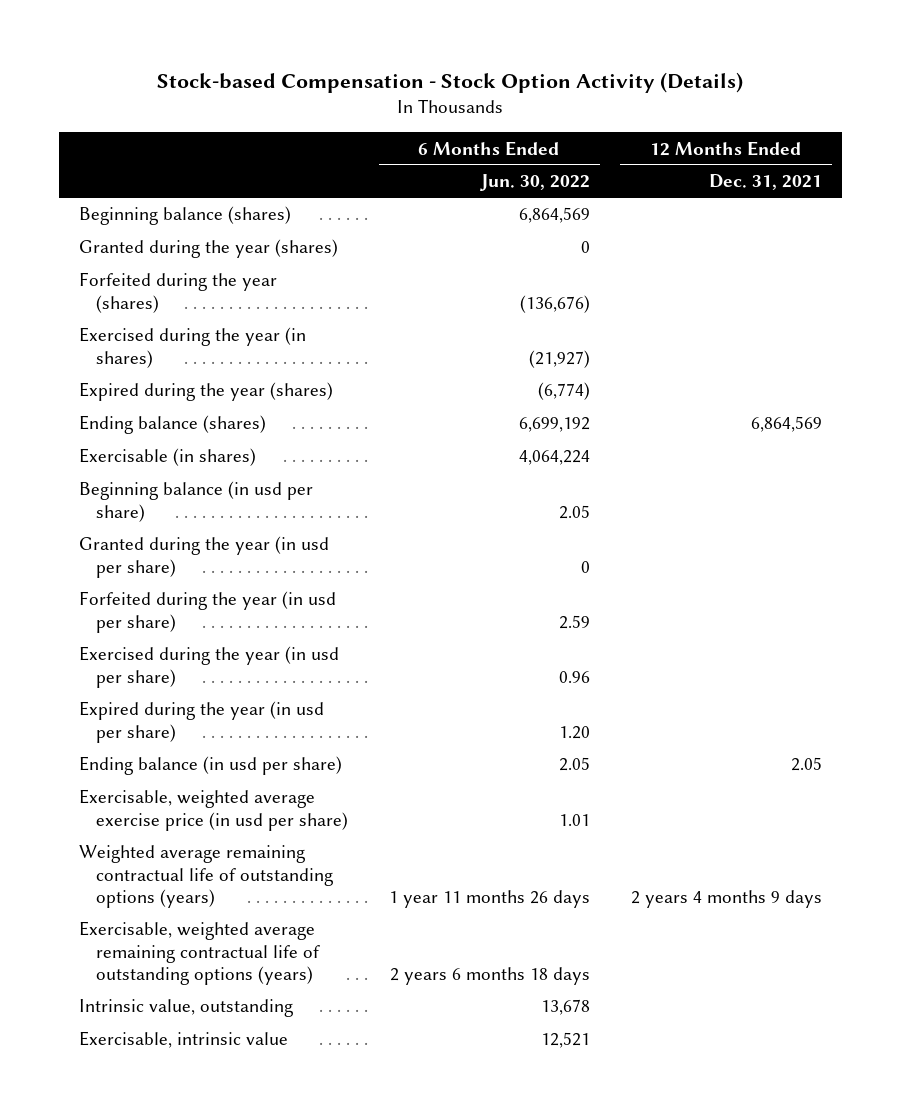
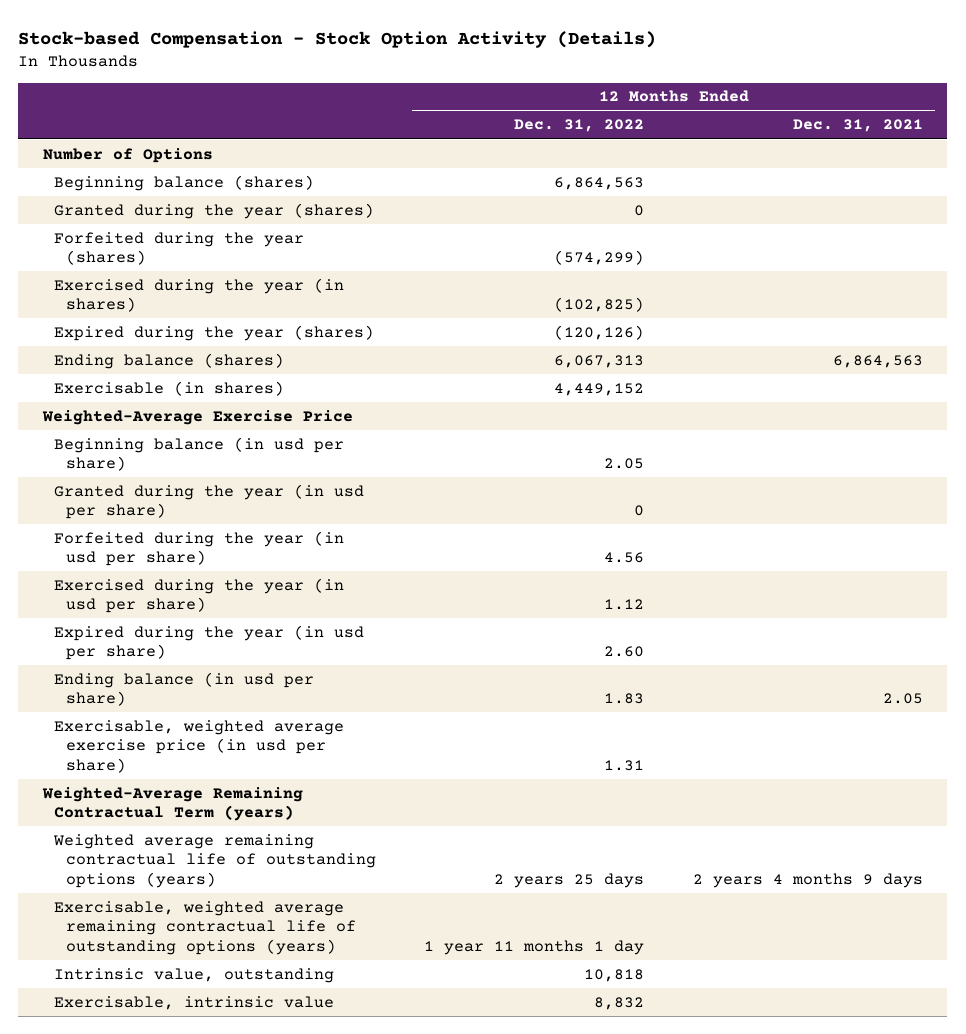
- | 6 Months Ended Jun. 30, 2022 | 12 Months Ended Dec. 31, 2021
+ | 12 Months Ended Dec. 31, 2022 | 12 Months Ended Dec. 31, 2021
+ Number of Options
- Ending balance (shares) | 6,699,192 | 6,864,569
+ Ending balance (shares) | 6,067,313 | 6,864,563
+ Weighted-Average Exercise Price
+ Weighted-Average Remaining Contractual Term (years)

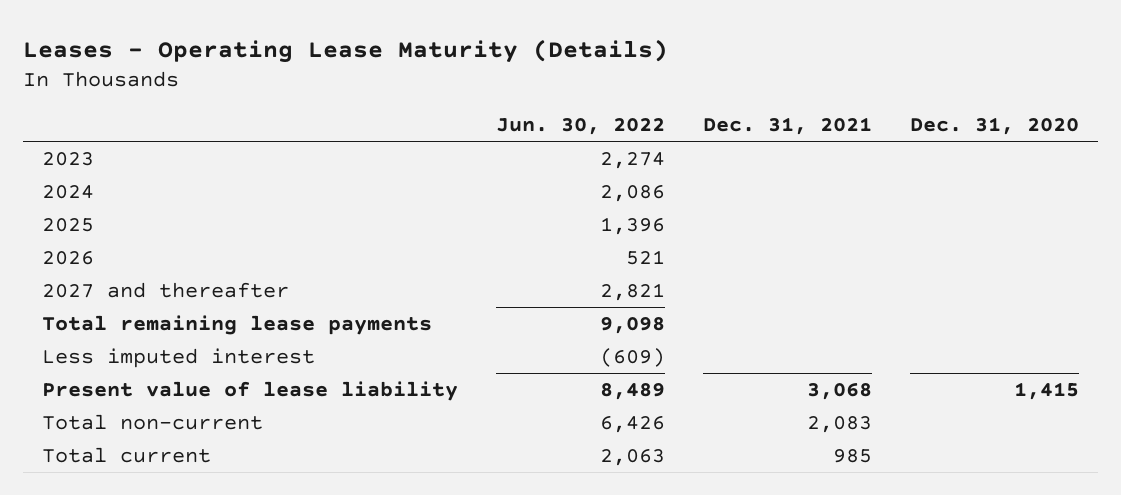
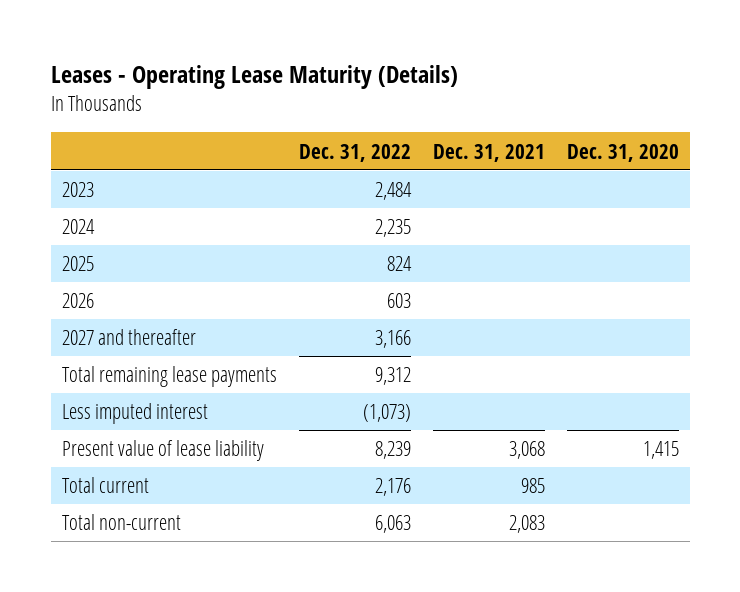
- | Jun. 30, 2022 | Dec. 31, 2021 | Dec. 31, 2020
+ | Dec. 31, 2022 | Dec. 31, 2021 | Dec. 31, 2020
moved down: Total non-current | 6,063 | 2,083 |

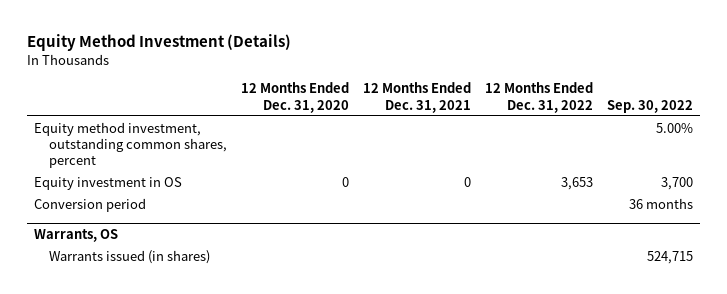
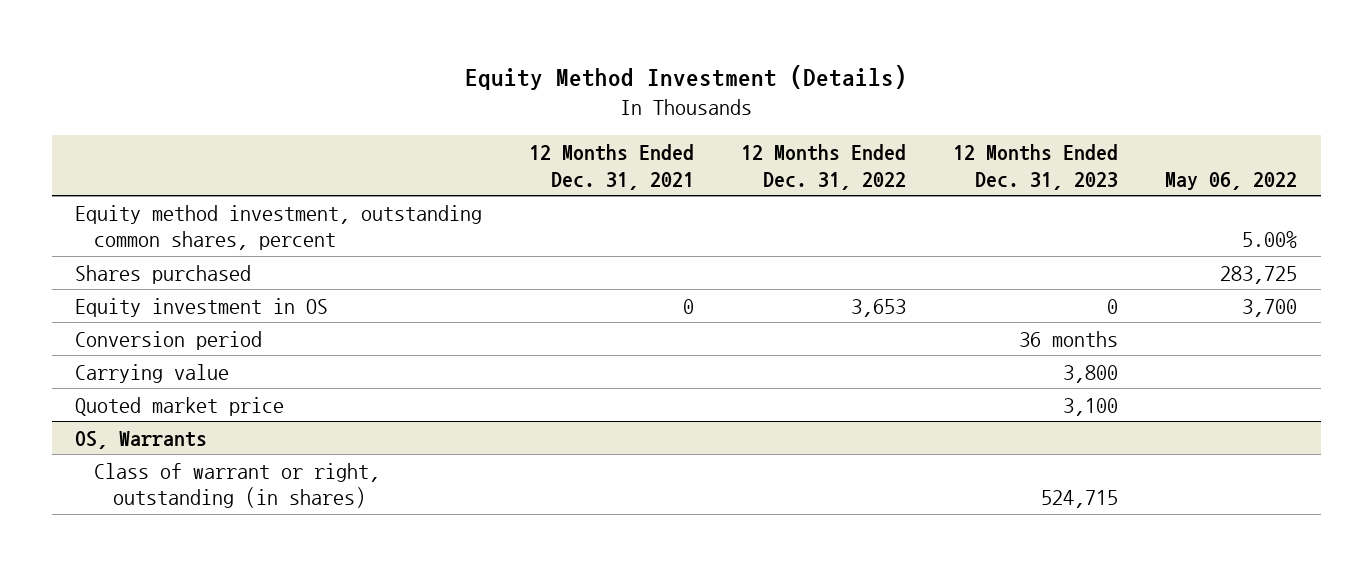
- | 12 Months Ended Dec. 31, 2020 | 12 Months Ended Dec. 31, 2021 | 12 Months Ended Dec. 31, 2022 | Sep. 30, 2022
+ | 12 Months Ended Dec. 31, 2021 | 12 Months Ended Dec. 31, 2022 | 12 Months Ended Dec. 31, 2023 | May 06, 2022
+ Shares purchased | | | | 283,725
- Warrants, OS
- Warrants issued (in shares) | | | | 524,715
+ Carrying value | | | 3,800 |
+ Quoted market price | | | 3,100 |
+ OS, Warrants
+ Class of warrant or right, outstanding (in shares) | | | 524,715 |

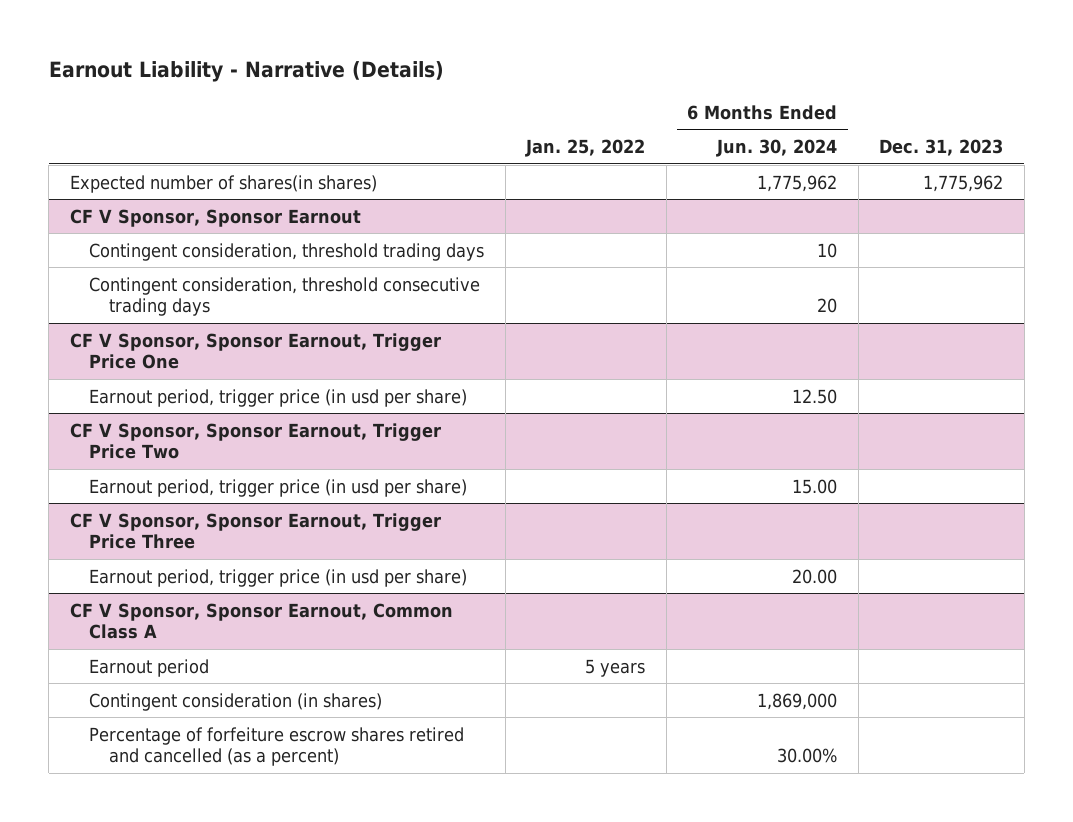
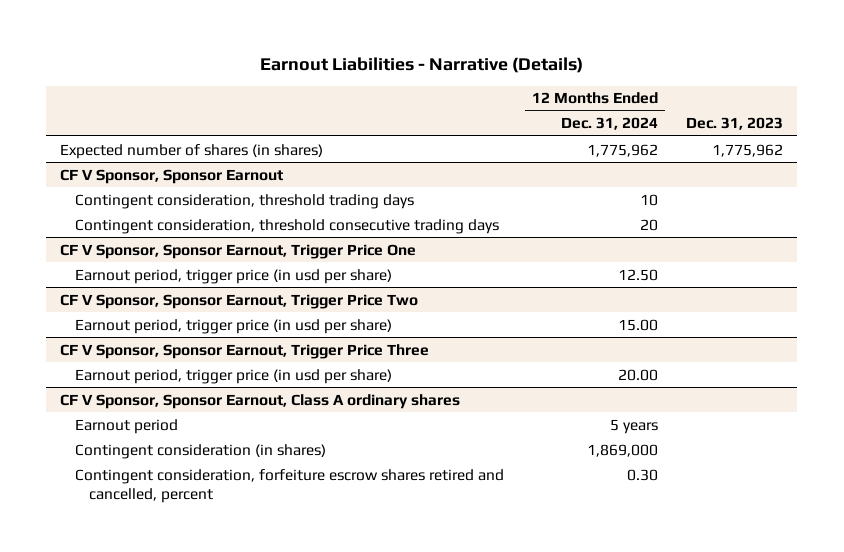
- Earnout Liability - Narrative (Details)
+ Earnout Liabilities - Narrative (Details)
- | Jan. 25, 2022 | 6 Months Ended Jun. 30, 2024 | Dec. 31, 2023
+ | 12 Months Ended Dec. 31, 2024 | Dec. 31, 2023
- Expected number of shares(in shares) | | 1,775,962 | 1,775,962
+ Expected number of shares (in shares) | 1,775,962 | 1,775,962
- CF V Sponsor, Sponsor Earnout, Common Class A
+ CF V Sponsor, Sponsor Earnout, Class A ordinary shares
- Percentage of forfeiture escrow shares retired and cancelled (as a percent) | | 30.00% |
+ Contingent consideration, forfeiture escrow shares retired and cancelled, percent | 0.30 |

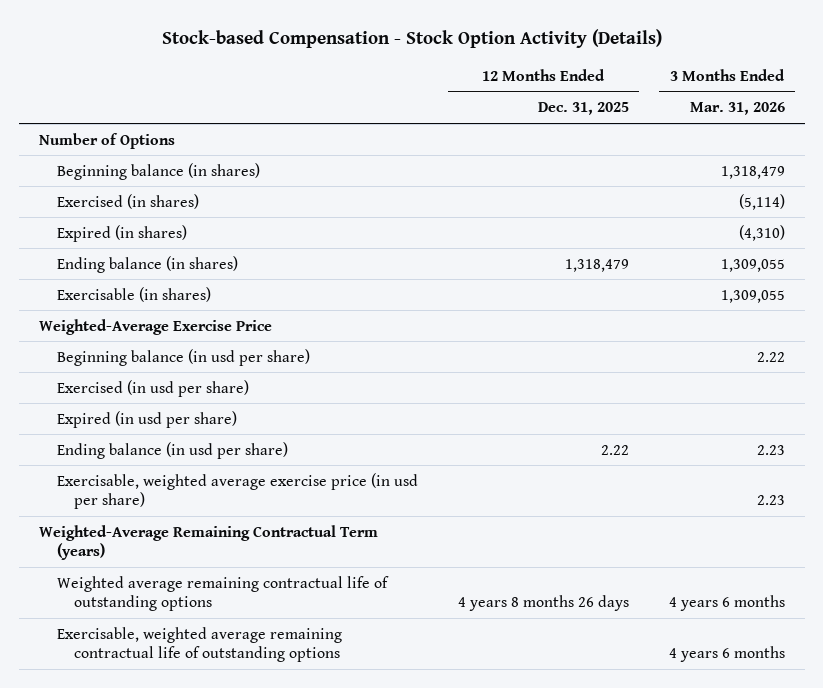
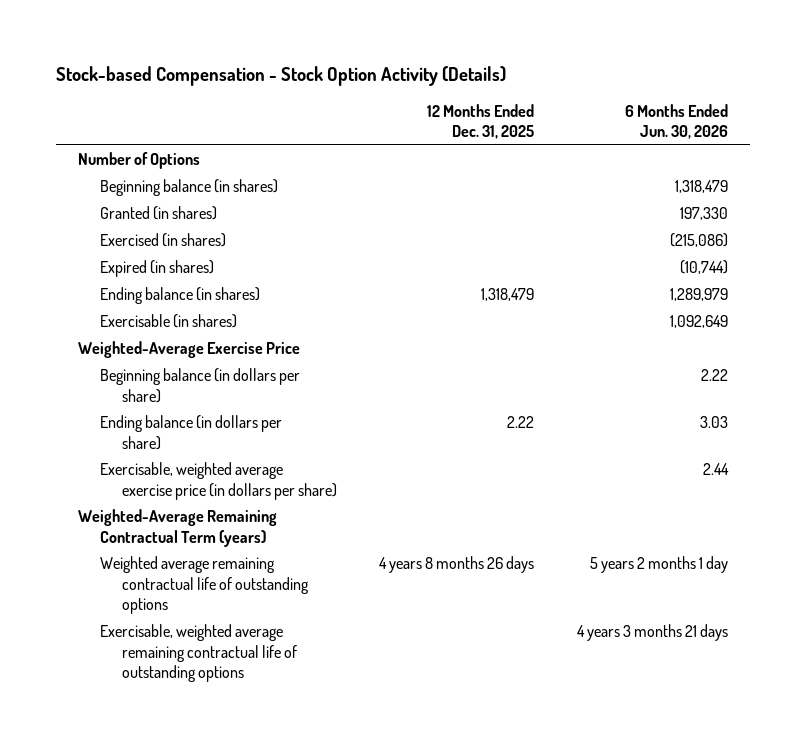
- | 12 Months Ended Dec. 31, 2025 | 3 Months Ended Mar. 31, 2026
+ | 12 Months Ended Dec. 31, 2025 | 6 Months Ended Jun. 30, 2026
+ Granted (in shares) | | 197,330
- Beginning balance (in usd per share) | | 2.22
- Exercised (in usd per share)
- Expired (in usd per share)
- Ending balance (in usd per share) | 2.22 | 2.23
- Exercisable, weighted average exercise price (in usd per share) | | 2.23
+ Beginning balance (in dollars per share) | | 2.22
+ Ending balance (in dollars per share) | 2.22 | 3.03
+ Exercisable, weighted average exercise price (in dollars per share) | | 2.44

